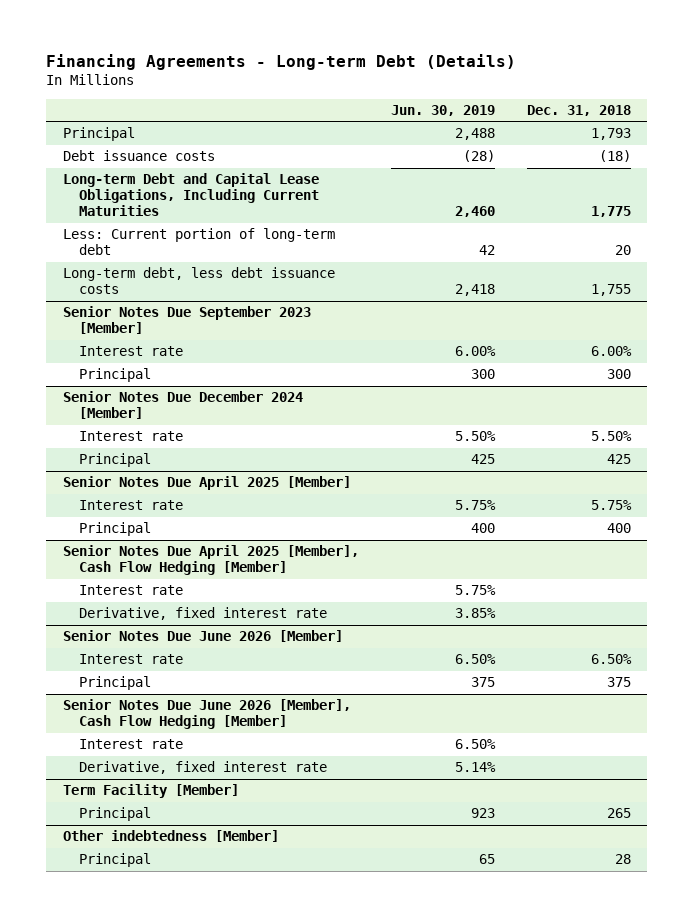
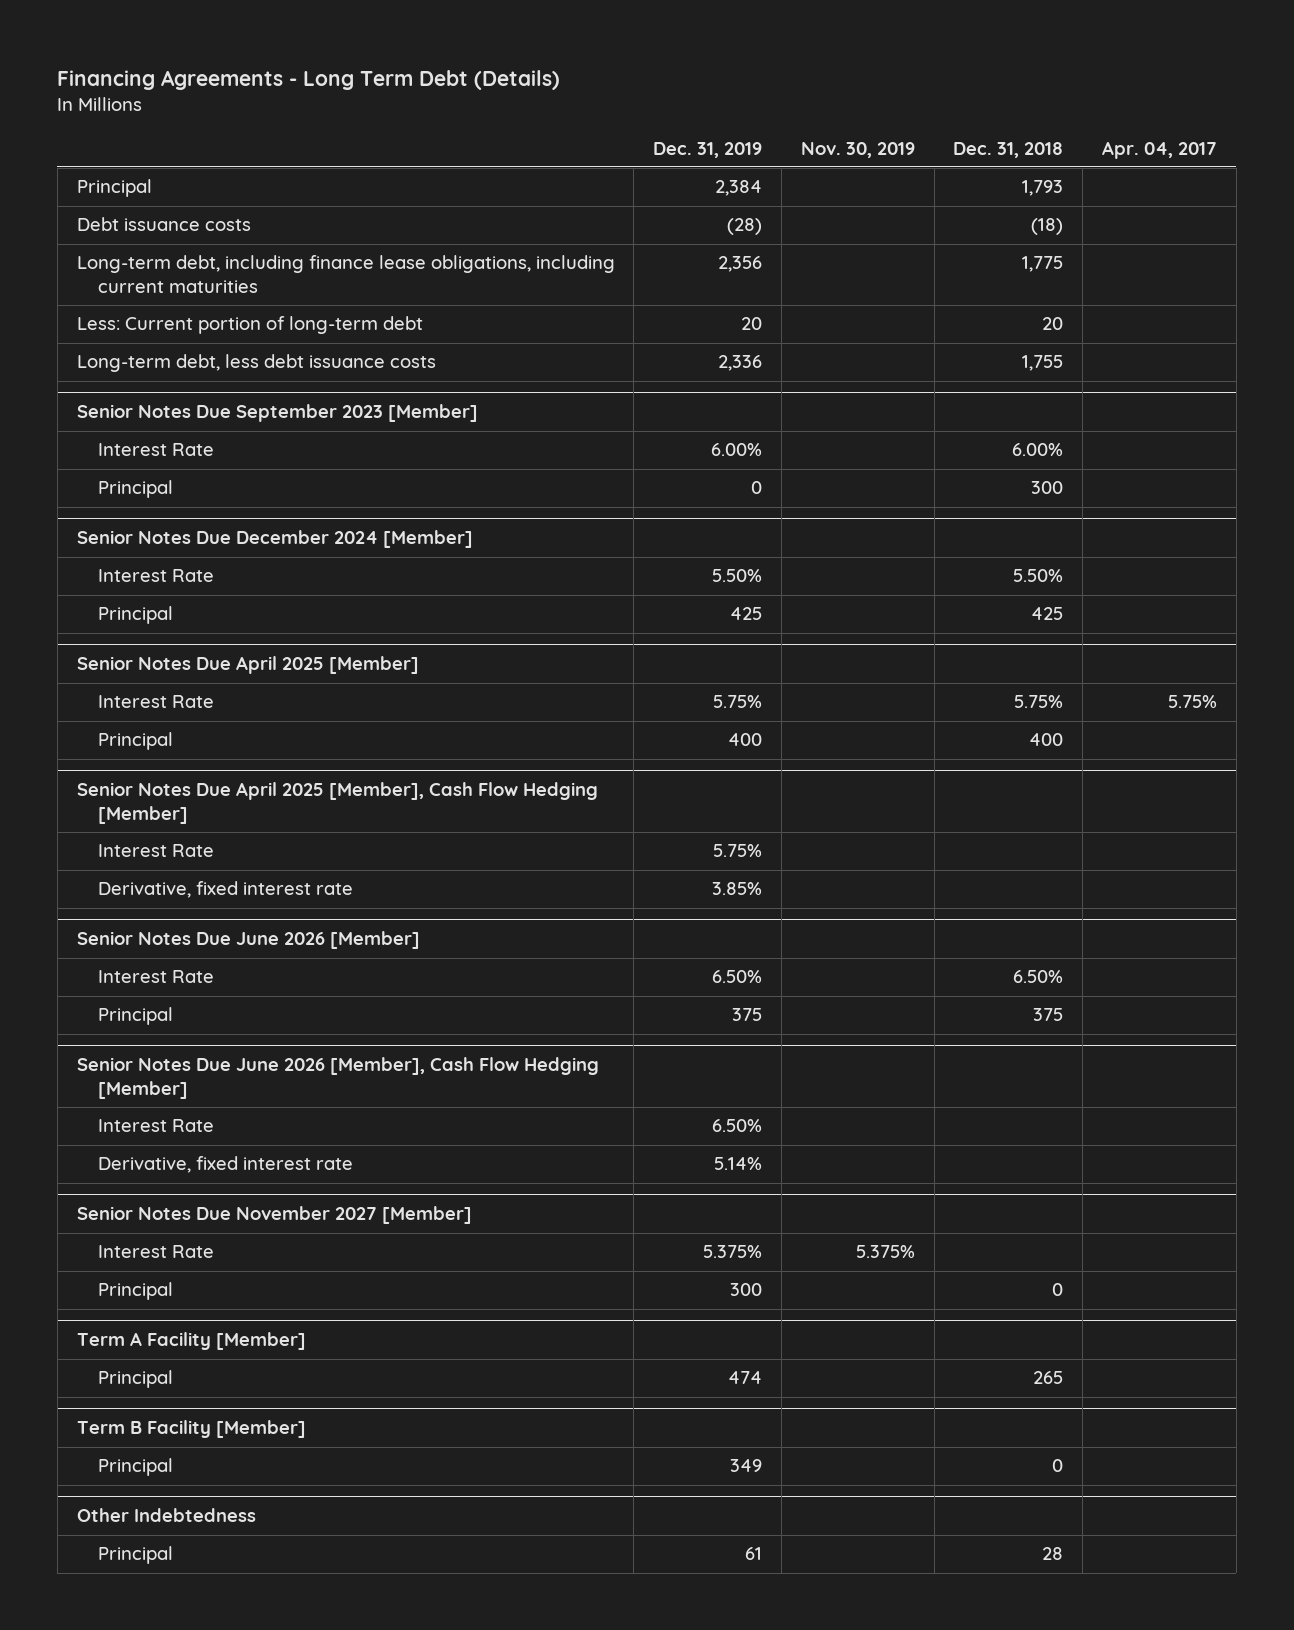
- Financing Agreements - Long-term Debt (Details)
+ Financing Agreements - Long Term Debt (Details)
- | Jun. 30, 2019 | Dec. 31, 2018
+ | Dec. 31, 2019 | Nov. 30, 2019 | Dec. 31, 2018 | Apr. 04, 2017
- Long-term Debt and Capital Lease Obligations, Including Current Maturities | 2,460 | 1,775
+ Long-term debt, including finance lease obligations, including current maturities | 2,356 | | 1,775 |
@ Senior Notes Due September 2023 [Member]
- Interest rate | 6.00% | 6.00%
+ Interest Rate | 6.00% | | 6.00% |
@ Senior Notes Due December 2024 [Member]
- Interest rate | 5.50% | 5.50%
+ Interest Rate | 5.50% | | 5.50% |
@ Senior Notes Due April 2025 [Member]
- Interest rate | 5.75% | 5.75%
+ Interest Rate | 5.75% | | 5.75% | 5.75%
@ Senior Notes Due April 2025 [Member], Cash Flow Hedging [Member]
- Interest rate | 5.75% |
+ Interest Rate | 5.75% | | |
@ Senior Notes Due June 2026 [Member]
- Interest rate | 6.50% | 6.50%
+ Interest Rate | 6.50% | | 6.50% |
@ Senior Notes Due June 2026 [Member], Cash Flow Hedging [Member]
- Interest rate | 6.50% |
+ Interest Rate | 6.50% | | |
- Term Facility [Member]
+ Senior Notes Due November 2027 [Member]
+ Interest Rate | 5.375% | 5.375% | |
+ Principal | 300 | | 0 |
+ Term A Facility [Member]
- Other indebtedness [Member]
+ Term B Facility [Member]
+ Principal | 349 | | 0 |
+ Other Indebtedness

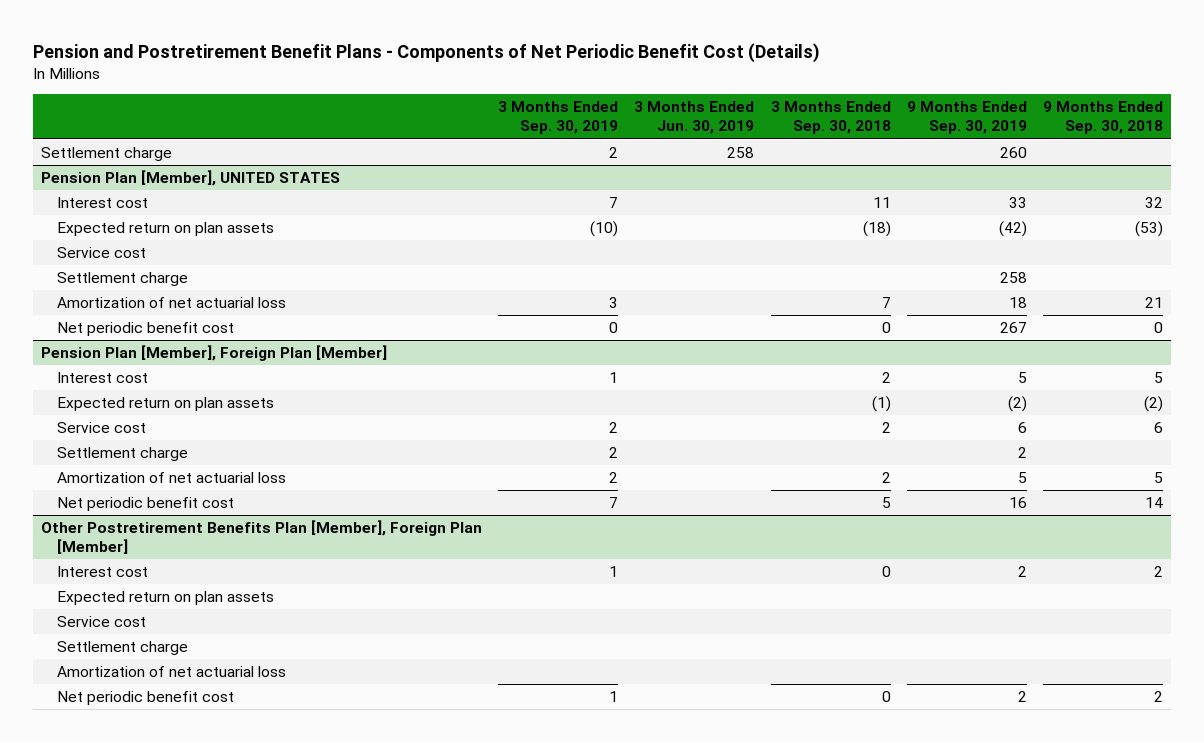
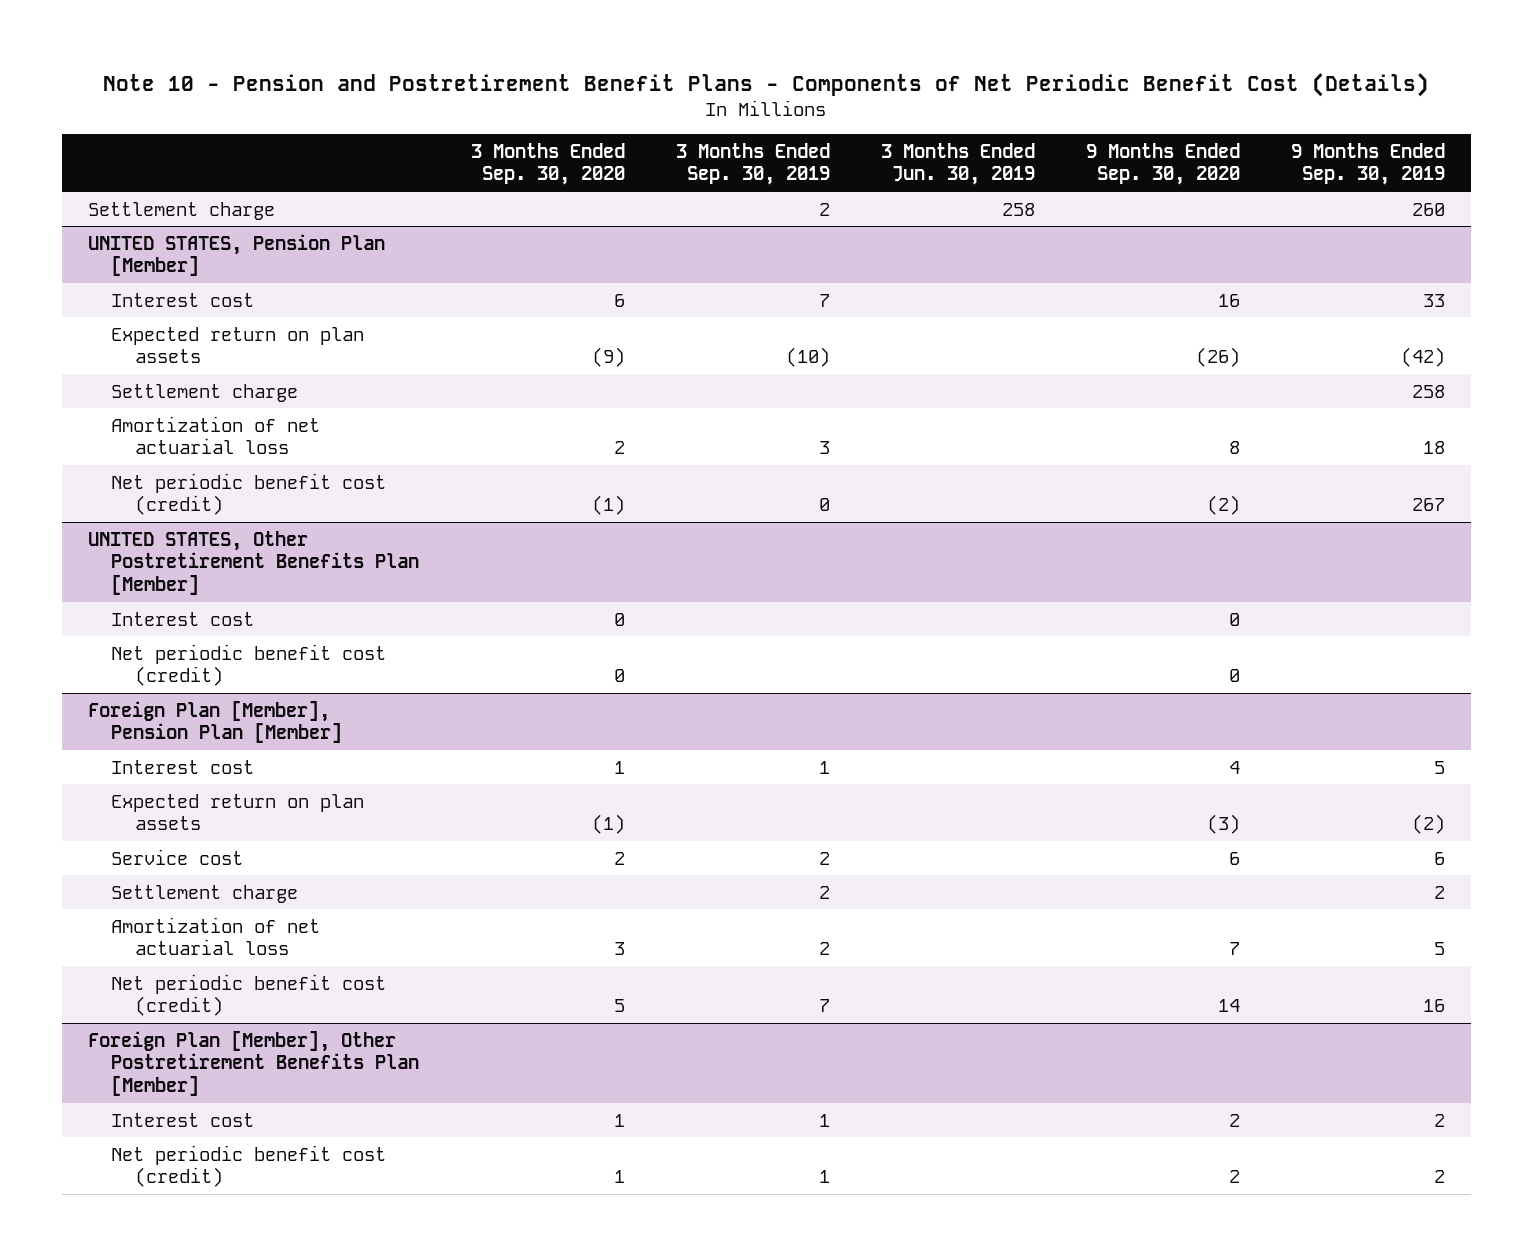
- Pension and Postretirement Benefit Plans - Components of Net Periodic Benefit Cost (Details)
+ Note 10 - Pension and Postretirement Benefit Plans - Components of Net Periodic Benefit Cost (Details)
- | 3 Months Ended Sep. 30, 2019 | 3 Months Ended Jun. 30, 2019 | 3 Months Ended Sep. 30, 2018 | 9 Months Ended Sep. 30, 2019 | 9 Months Ended Sep. 30, 2018
+ | 3 Months Ended Sep. 30, 2020 | 3 Months Ended Sep. 30, 2019 | 3 Months Ended Jun. 30, 2019 | 9 Months Ended Sep. 30, 2020 | 9 Months Ended Sep. 30, 2019
- Pension Plan [Member], UNITED STATES
+ UNITED STATES, Pension Plan [Member]
- Service cost
- Net periodic benefit cost | 0 | | 0 | 267 | 0
- Pension Plan [Member], Foreign Plan [Member]
+ Net periodic benefit cost (credit) | (1) | 0 | | (2) | 267
+ UNITED STATES, Other Postretirement Benefits Plan [Member]
+ Interest cost | 0 | | | 0 |
+ Net periodic benefit cost (credit) | 0 | | | 0 |
+ Foreign Plan [Member], Pension Plan [Member]
- Net periodic benefit cost | 7 | | 5 | 16 | 14
- Other Postretirement Benefits Plan [Member], Foreign Plan [Member]
+ Net periodic benefit cost (credit) | 5 | 7 | | 14 | 16
+ Foreign Plan [Member], Other Postretirement Benefits Plan [Member]
- Expected return on plan assets
- Service cost
- Settlement charge
- Amortization of net actuarial loss
- Net periodic benefit cost | 1 | | 0 | 2 | 2
+ Net periodic benefit cost (credit) | 1 | 1 | | 2 | 2

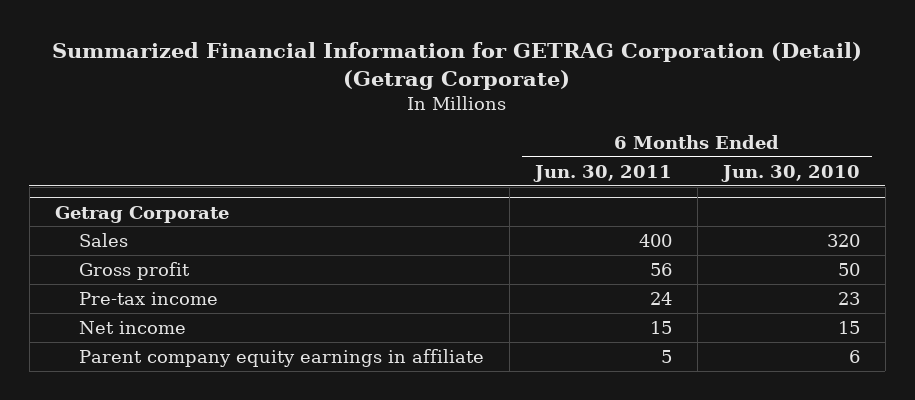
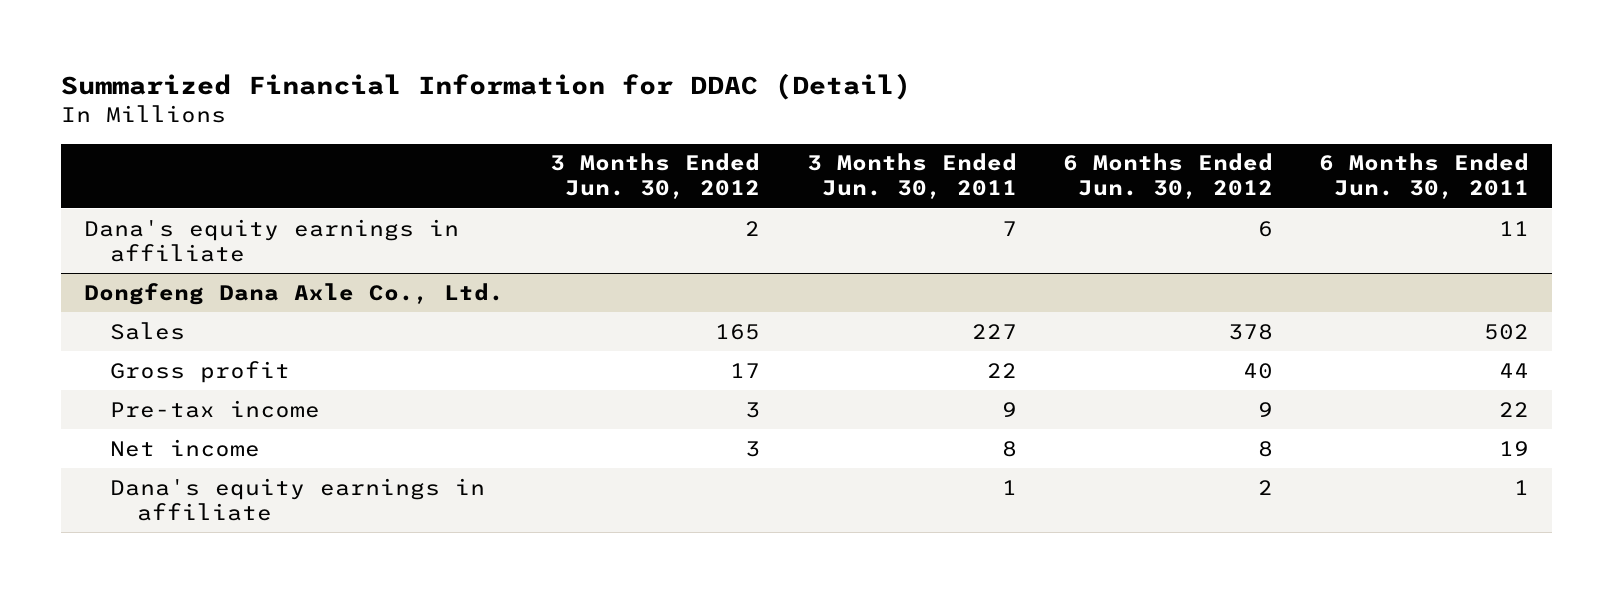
- Summarized Financial Information for GETRAG Corporation (Detail) (Getrag Corporate)
+ Summarized Financial Information for DDAC (Detail)
- | 6 Months Ended Jun. 30, 2011 | 6 Months Ended Jun. 30, 2010
+ | 3 Months Ended Jun. 30, 2012 | 3 Months Ended Jun. 30, 2011 | 6 Months Ended Jun. 30, 2012 | 6 Months Ended Jun. 30, 2011
- Getrag Corporate
- Sales | 400 | 320
- Gross profit | 56 | 50
- Pre-tax income | 24 | 23
- Net income | 15 | 15
- Parent company equity earnings in affiliate | 5 | 6
+ Dana's equity earnings in affiliate | 2 | 7 | 6 | 11
+ Dongfeng Dana Axle Co., Ltd.
+ Sales | 165 | 227 | 378 | 502
+ Gross profit | 17 | 22 | 40 | 44
+ Pre-tax income | 3 | 9 | 9 | 22
+ Net income | 3 | 8 | 8 | 19
+ Dana's equity earnings in affiliate | | 1 | 2 | 1

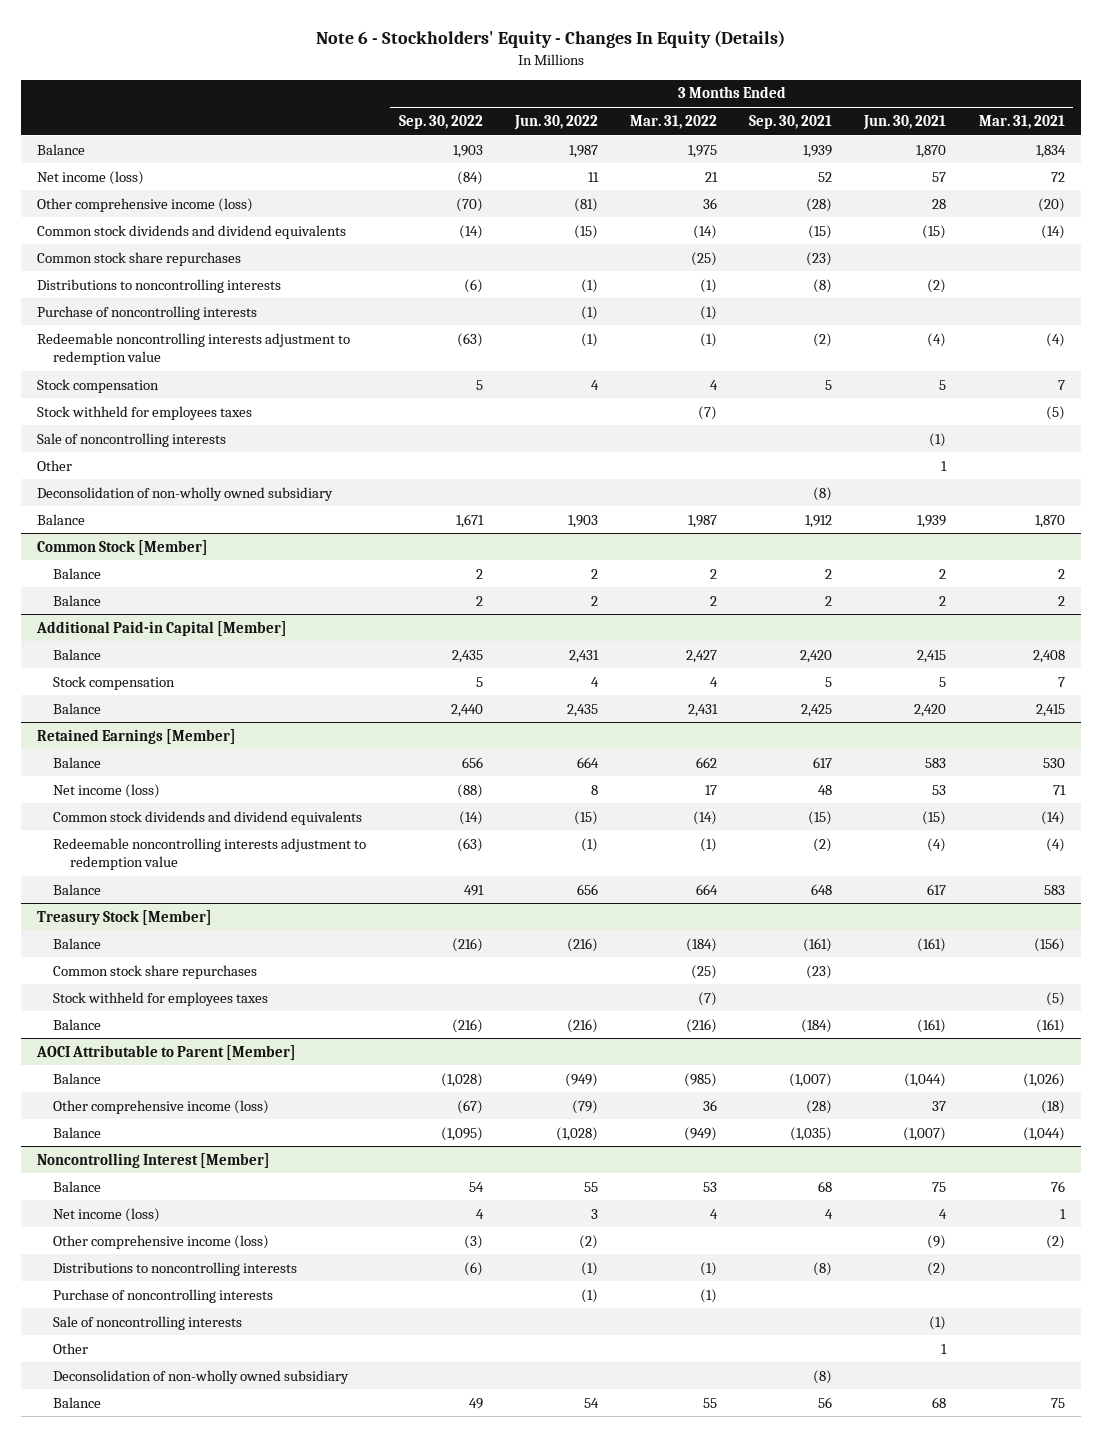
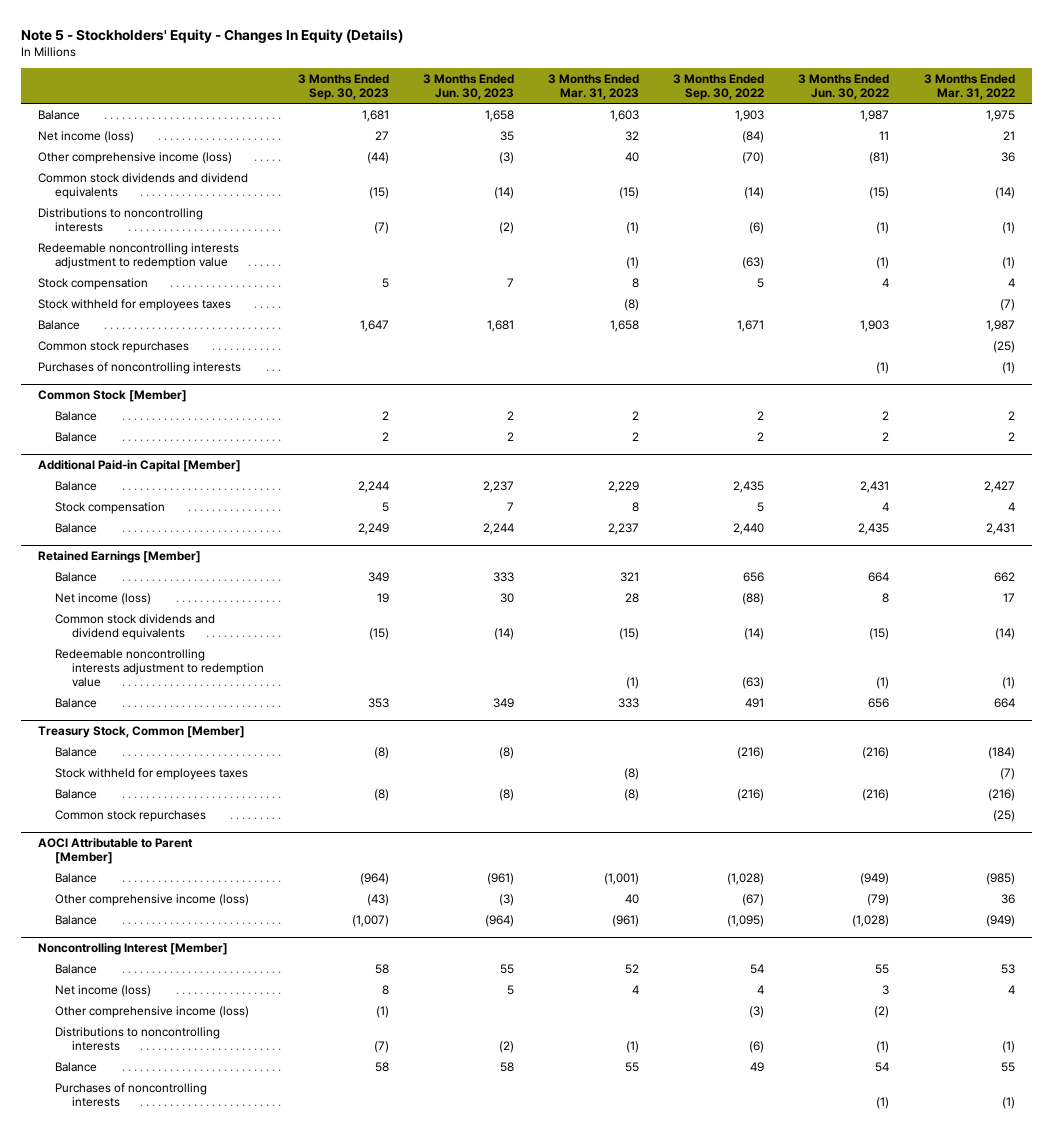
- Note 6 - Stockholders' Equity - Changes In Equity (Details)
+ Note 5 - Stockholders' Equity - Changes In Equity (Details)
- | 3 Months Ended Sep. 30, 2022 | 3 Months Ended Jun. 30, 2022 | 3 Months Ended Mar. 31, 2022 | 3 Months Ended Sep. 30, 2021 | 3 Months Ended Jun. 30, 2021 | 3 Months Ended Mar. 31, 2021
+ | 3 Months Ended Sep. 30, 2023 | 3 Months Ended Jun. 30, 2023 | 3 Months Ended Mar. 31, 2023 | 3 Months Ended Sep. 30, 2022 | 3 Months Ended Jun. 30, 2022 | 3 Months Ended Mar. 31, 2022
- Common stock share repurchases | | | (25) | (23) | |
- Purchase of noncontrolling interests | | (1) | (1) | | |
- Sale of noncontrolling interests | | | | | (1) |
- Other | | | | | 1 |
- Deconsolidation of non-wholly owned subsidiary | | | | (8) | |
+ Common stock repurchases | | | | | | (25)
+ Purchases of noncontrolling interests | | | | | (1) | (1)
- Treasury Stock [Member]
+ Treasury Stock, Common [Member]
- Common stock share repurchases | | | (25) | (23) | |
+ Common stock repurchases | | | | | | (25)
@ Noncontrolling Interest [Member]
- Purchase of noncontrolling interests | | (1) | (1) | | |
- Sale of noncontrolling interests | | | | | (1) |
- Other | | | | | 1 |
- Deconsolidation of non-wholly owned subsidiary | | | | (8) | |
+ Purchases of noncontrolling interests | | | | | (1) | (1)

